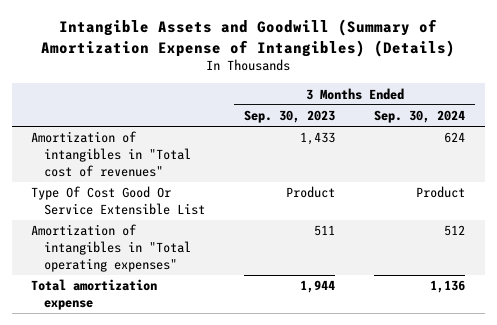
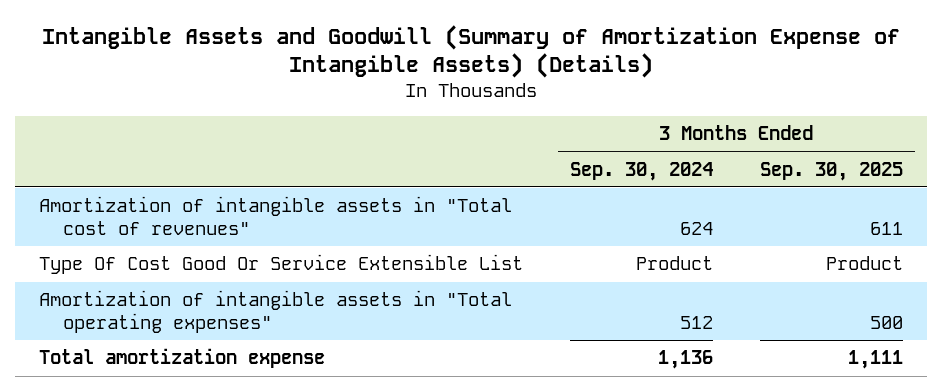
- Intangible Assets and Goodwill (Summary of Amortization Expense of Intangibles) (Details)
+ Intangible Assets and Goodwill (Summary of Amortization Expense of Intangible Assets) (Details)
- | 3 Months Ended Sep. 30, 2023 | 3 Months Ended Sep. 30, 2024
+ | 3 Months Ended Sep. 30, 2024 | 3 Months Ended Sep. 30, 2025
- Amortization of intangibles in "Total cost of revenues" | 1,433 | 624
+ Amortization of intangible assets in "Total cost of revenues" | 624 | 611
- Amortization of intangibles in "Total operating expenses" | 511 | 512
+ Amortization of intangible assets in "Total operating expenses" | 512 | 500

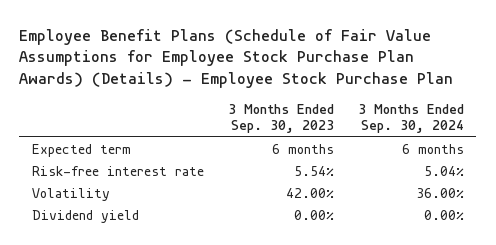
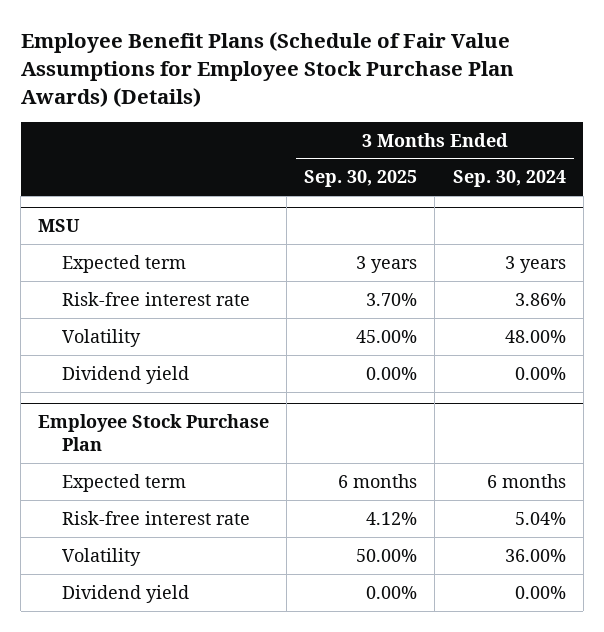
- Employee Benefit Plans (Schedule of Fair Value Assumptions for Employee Stock Purchase Plan Awards) (Details) - Employee Stock Purchase Plan
+ Employee Benefit Plans (Schedule of Fair Value Assumptions for Employee Stock Purchase Plan Awards) (Details)
- | 3 Months Ended Sep. 30, 2023 | 3 Months Ended Sep. 30, 2024
+ | 3 Months Ended Sep. 30, 2025 | 3 Months Ended Sep. 30, 2024
+ MSU
+ Expected term | 3 years | 3 years
+ Risk-free interest rate | 3.70% | 3.86%
+ Volatility | 45.00% | 48.00%
+ Dividend yield | 0.00% | 0.00%
+ Employee Stock Purchase Plan

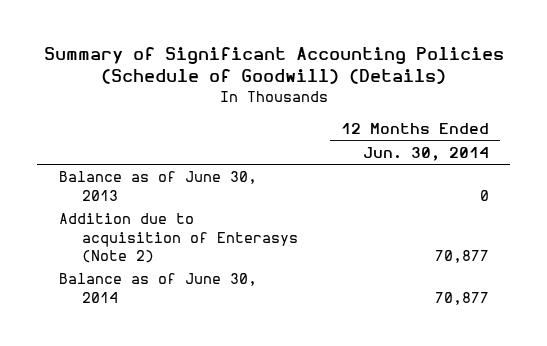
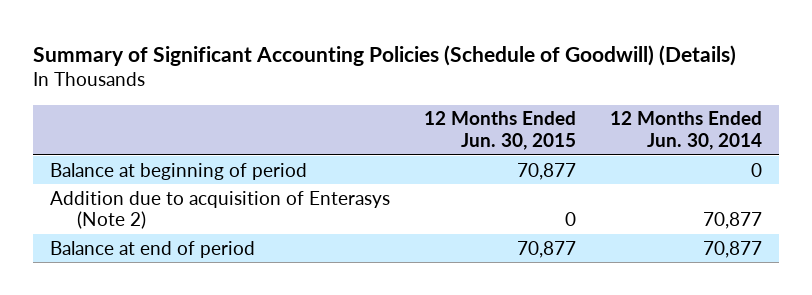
- | 12 Months Ended Jun. 30, 2014
+ | 12 Months Ended Jun. 30, 2015 | 12 Months Ended Jun. 30, 2014
- Balance as of June 30, 2013 | 0
+ Balance at beginning of period | 70,877 | 0
- Balance as of June 30, 2014 | 70,877
+ Balance at end of period | 70,877 | 70,877

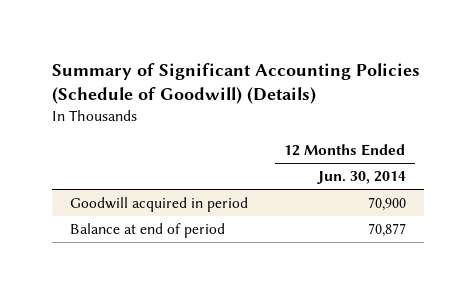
- | 12 Months Ended Jun. 30, 2015 | 12 Months Ended Jun. 30, 2014
+ | 12 Months Ended Jun. 30, 2014
- Balance at beginning of period | 70,877 | 0
- Addition due to acquisition of Enterasys (Note 2) | 0 | 70,877
+ Goodwill acquired in period | 70,900

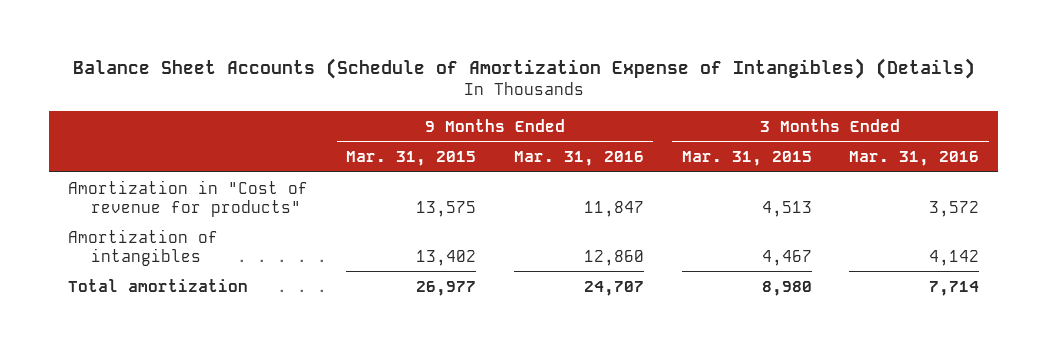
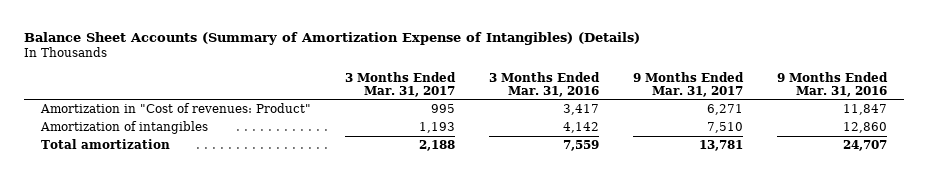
- Balance Sheet Accounts (Schedule of Amortization Expense of Intangibles) (Details)
+ Balance Sheet Accounts (Summary of Amortization Expense of Intangibles) (Details)
- | 9 Months Ended Mar. 31, 2015 | 9 Months Ended Mar. 31, 2016 | 3 Months Ended Mar. 31, 2015 | 3 Months Ended Mar. 31, 2016
+ | 3 Months Ended Mar. 31, 2017 | 3 Months Ended Mar. 31, 2016 | 9 Months Ended Mar. 31, 2017 | 9 Months Ended Mar. 31, 2016
- Amortization in "Cost of revenue for products" | 13,575 | 11,847 | 4,513 | 3,572
+ Amortization in "Cost of revenues: Product" | 995 | 3,417 | 6,271 | 11,847
- Total amortization | 26,977 | 24,707 | 8,980 | 7,714
+ Total amortization | 2,188 | 7,559 | 13,781 | 24,707

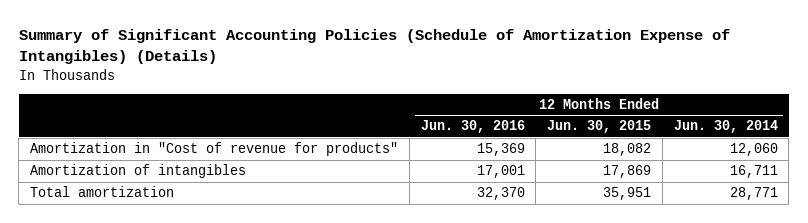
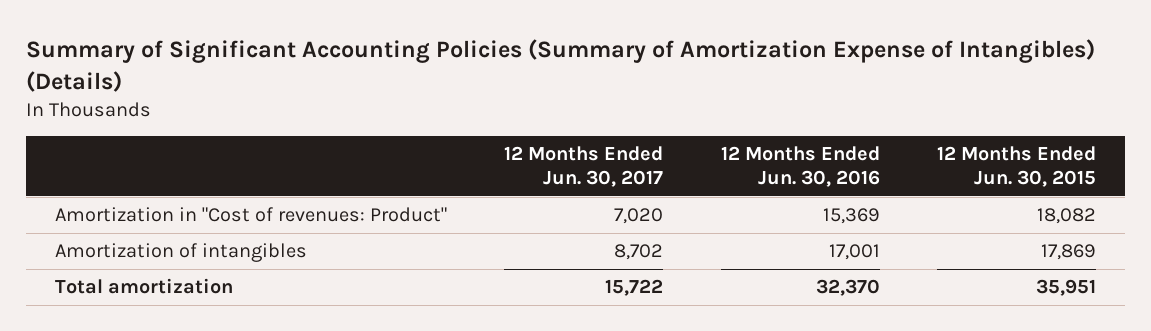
- Summary of Significant Accounting Policies (Schedule of Amortization Expense of Intangibles) (Details)
+ Summary of Significant Accounting Policies (Summary of Amortization Expense of Intangibles) (Details)
- | 12 Months Ended Jun. 30, 2016 | 12 Months Ended Jun. 30, 2015 | 12 Months Ended Jun. 30, 2014
+ | 12 Months Ended Jun. 30, 2017 | 12 Months Ended Jun. 30, 2016 | 12 Months Ended Jun. 30, 2015
- Amortization in "Cost of revenue for products" | 15,369 | 18,082 | 12,060
+ Amortization in "Cost of revenues: Product" | 7,020 | 15,369 | 18,082

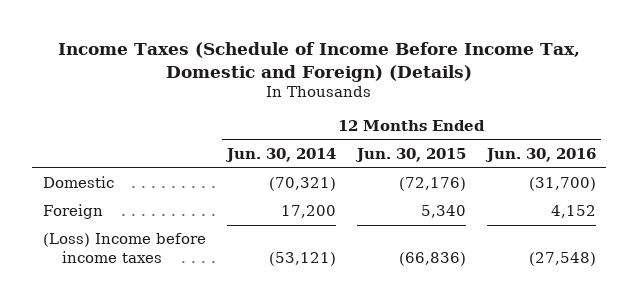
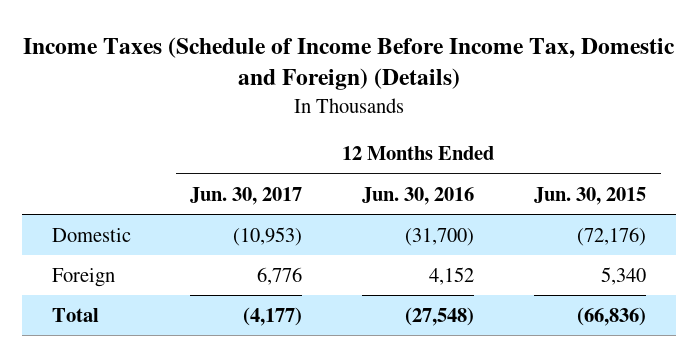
- | 12 Months Ended Jun. 30, 2014 | 12 Months Ended Jun. 30, 2015 | 12 Months Ended Jun. 30, 2016
+ | 12 Months Ended Jun. 30, 2017 | 12 Months Ended Jun. 30, 2016 | 12 Months Ended Jun. 30, 2015
- (Loss) Income before income taxes | (53,121) | (66,836) | (27,548)
+ Total | (4,177) | (27,548) | (66,836)

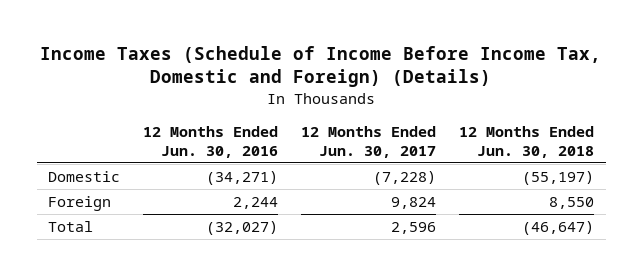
- | 12 Months Ended Jun. 30, 2017 | 12 Months Ended Jun. 30, 2016 | 12 Months Ended Jun. 30, 2015
+ | 12 Months Ended Jun. 30, 2016 | 12 Months Ended Jun. 30, 2017 | 12 Months Ended Jun. 30, 2018
- Domestic | (10,953) | (31,700) | (72,176)
- Foreign | 6,776 | 4,152 | 5,340
- Total | (4,177) | (27,548) | (66,836)
+ Domestic | (34,271) | (7,228) | (55,197)
+ Foreign | 2,244 | 9,824 | 8,550
+ Total | (32,027) | 2,596 | (46,647)

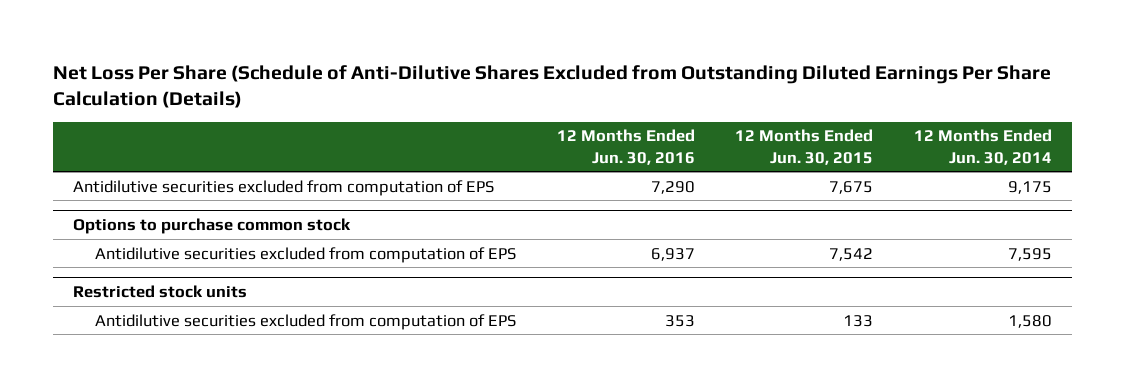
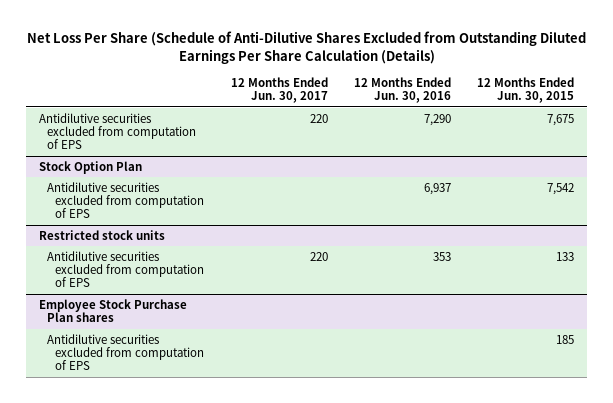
- | 12 Months Ended Jun. 30, 2016 | 12 Months Ended Jun. 30, 2015 | 12 Months Ended Jun. 30, 2014
+ | 12 Months Ended Jun. 30, 2017 | 12 Months Ended Jun. 30, 2016 | 12 Months Ended Jun. 30, 2015
- Options to purchase common stock
+ Stock Option Plan
+ Employee Stock Purchase Plan shares
+ Antidilutive securities excluded from computation of EPS | | | 185

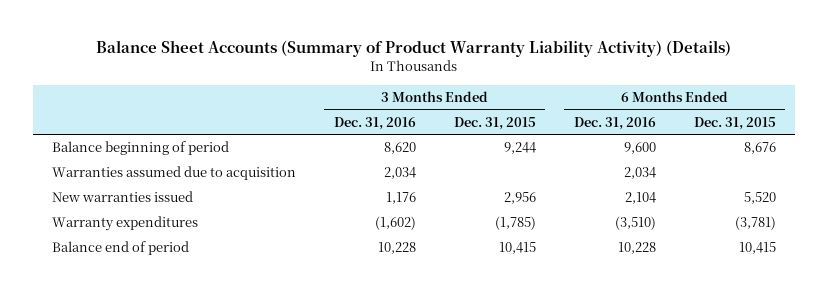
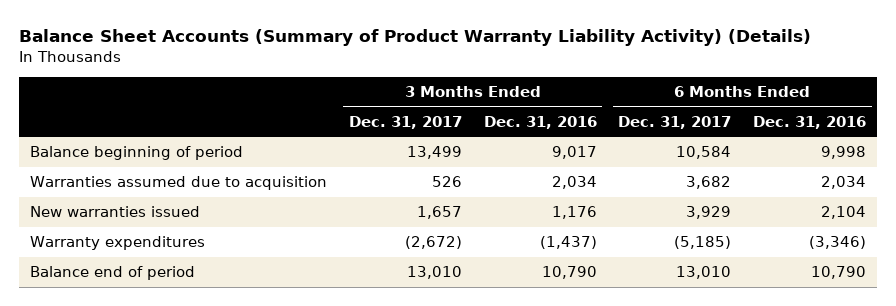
- | 3 Months Ended Dec. 31, 2016 | 3 Months Ended Dec. 31, 2015 | 6 Months Ended Dec. 31, 2016 | 6 Months Ended Dec. 31, 2015
+ | 3 Months Ended Dec. 31, 2017 | 3 Months Ended Dec. 31, 2016 | 6 Months Ended Dec. 31, 2017 | 6 Months Ended Dec. 31, 2016
- Balance beginning of period | 8,620 | 9,244 | 9,600 | 8,676
+ Balance beginning of period | 13,499 | 9,017 | 10,584 | 9,998
- Warranty expenditures | (1,602) | (1,785) | (3,510) | (3,781)
- Balance end of period | 10,228 | 10,415 | 10,228 | 10,415
+ Warranty expenditures | (2,672) | (1,437) | (5,185) | (3,346)
+ Balance end of period | 13,010 | 10,790 | 13,010 | 10,790

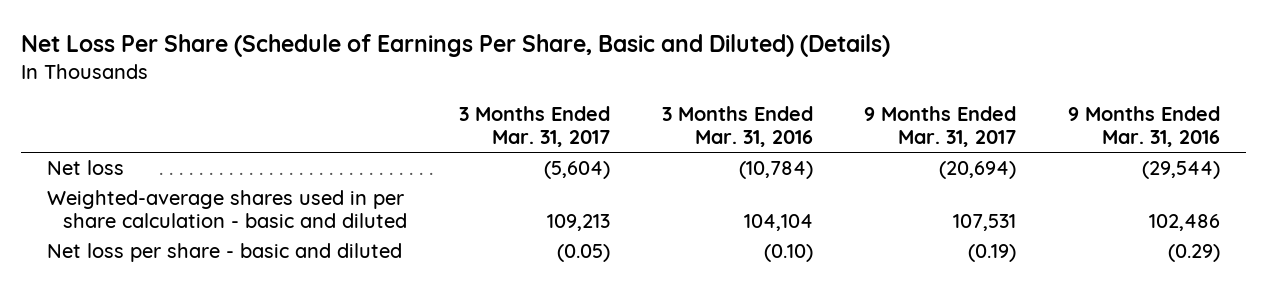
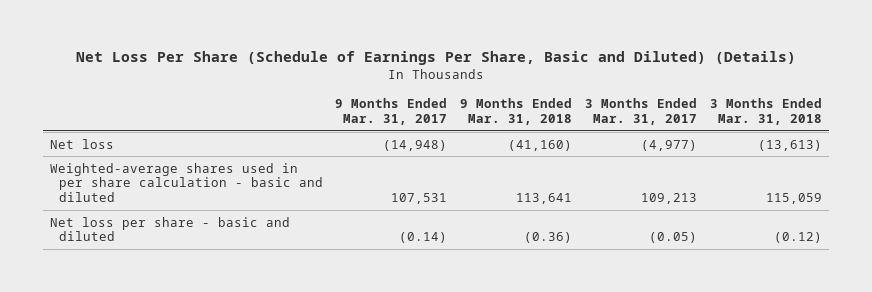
- | 3 Months Ended Mar. 31, 2017 | 3 Months Ended Mar. 31, 2016 | 9 Months Ended Mar. 31, 2017 | 9 Months Ended Mar. 31, 2016
+ | 9 Months Ended Mar. 31, 2017 | 9 Months Ended Mar. 31, 2018 | 3 Months Ended Mar. 31, 2017 | 3 Months Ended Mar. 31, 2018
- Net loss | (5,604) | (10,784) | (20,694) | (29,544)
+ Net loss | (14,948) | (41,160) | (4,977) | (13,613)
- Net loss per share - basic and diluted | (0.05) | (0.10) | (0.19) | (0.29)
+ Net loss per share - basic and diluted | (0.14) | (0.36) | (0.05) | (0.12)

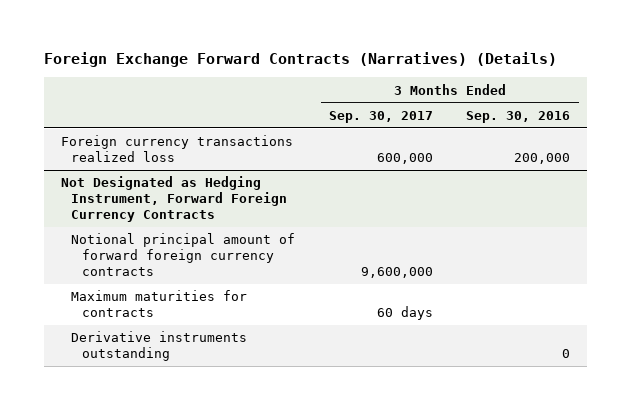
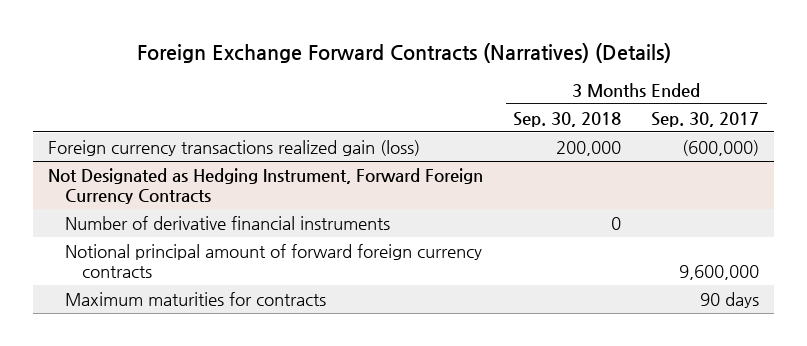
- | 3 Months Ended Sep. 30, 2017 | 3 Months Ended Sep. 30, 2016
+ | 3 Months Ended Sep. 30, 2018 | 3 Months Ended Sep. 30, 2017
- Foreign currency transactions realized loss | 600,000 | 200,000
+ Foreign currency transactions realized gain (loss) | 200,000 | (600,000)
@ Not Designated as Hedging Instrument, Forward Foreign Currency Contracts
+ Number of derivative financial instruments | 0 |
- Maximum maturities for contracts | 60 days |
- Derivative instruments outstanding | | 0
+ Maximum maturities for contracts | | 90 days

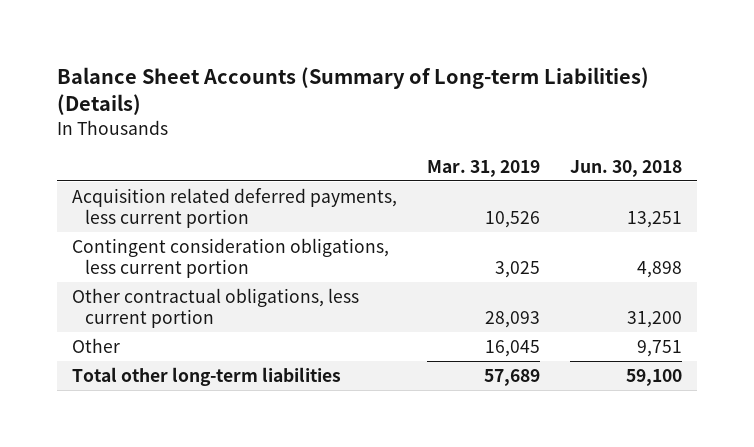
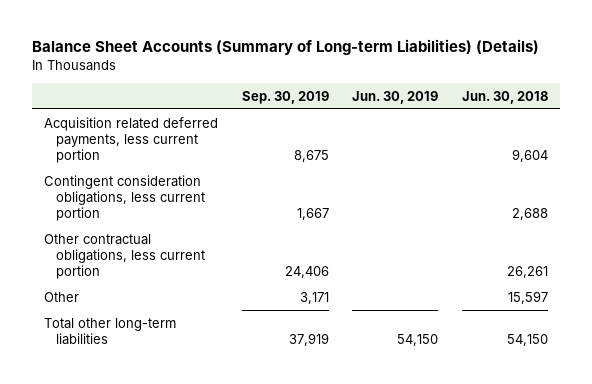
- | Mar. 31, 2019 | Jun. 30, 2018
+ | Sep. 30, 2019 | Jun. 30, 2019 | Jun. 30, 2018
- Acquisition related deferred payments, less current portion | 10,526 | 13,251
- Contingent consideration obligations, less current portion | 3,025 | 4,898
- Other contractual obligations, less current portion | 28,093 | 31,200
- Other | 16,045 | 9,751
- Total other long-term liabilities | 57,689 | 59,100
+ Acquisition related deferred payments, less current portion | 8,675 | | 9,604
+ Contingent consideration obligations, less current portion | 1,667 | | 2,688
+ Other contractual obligations, less current portion | 24,406 | | 26,261
+ Other | 3,171 | | 15,597
+ Total other long-term liabilities | 37,919 | 54,150 | 54,150

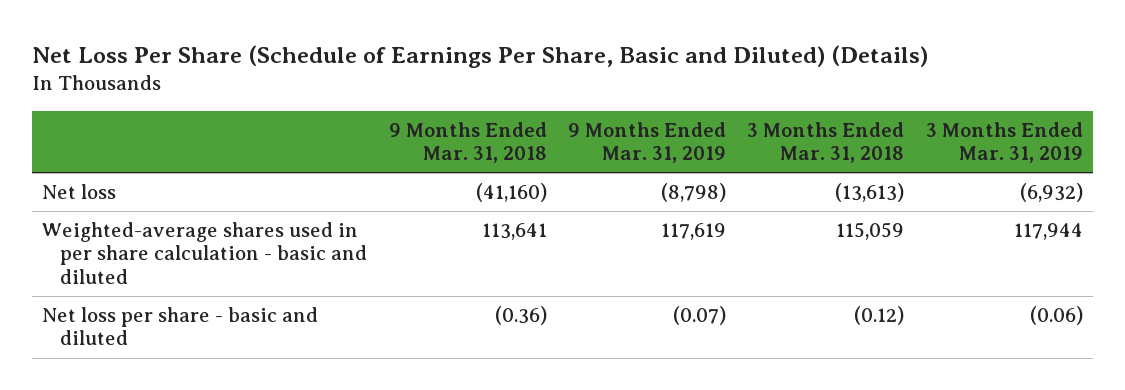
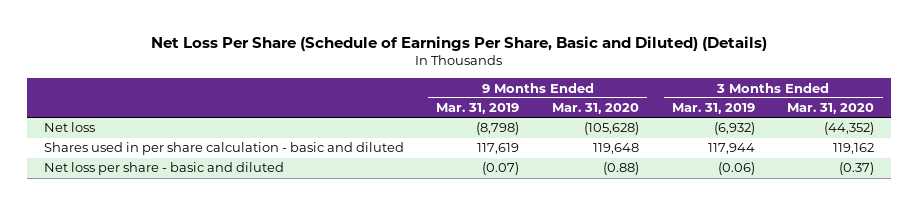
- | 9 Months Ended Mar. 31, 2018 | 9 Months Ended Mar. 31, 2019 | 3 Months Ended Mar. 31, 2018 | 3 Months Ended Mar. 31, 2019
+ | 9 Months Ended Mar. 31, 2019 | 9 Months Ended Mar. 31, 2020 | 3 Months Ended Mar. 31, 2019 | 3 Months Ended Mar. 31, 2020
- Weighted-average shares used in per share calculation - basic and diluted | 113,641 | 117,619 | 115,059 | 117,944
+ Shares used in per share calculation - basic and diluted | 117,619 | 119,648 | 117,944 | 119,162

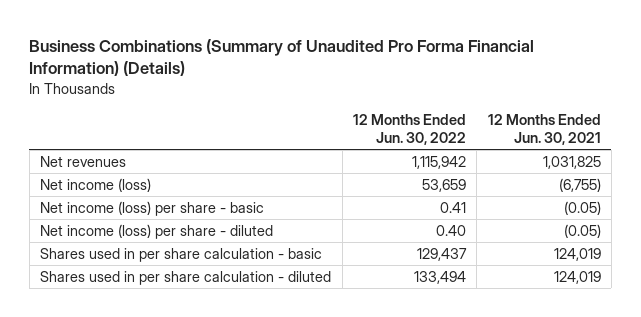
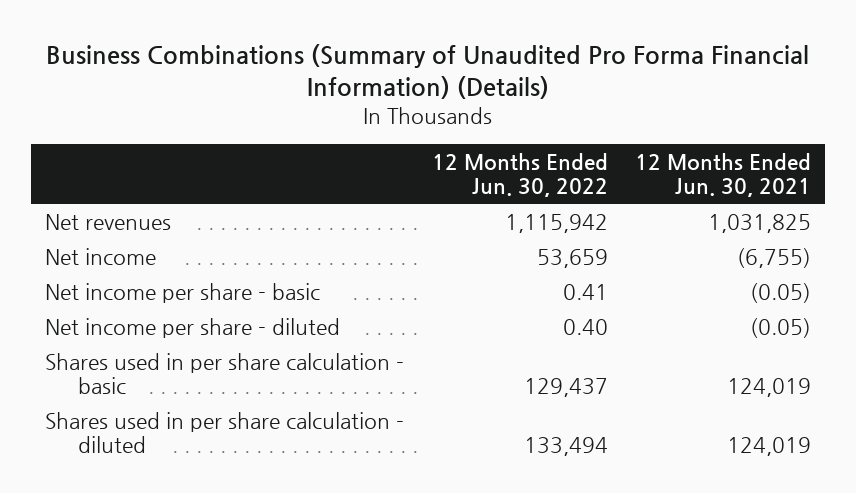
- Net income (loss) | 53,659 | (6,755)
- Net income (loss) per share - basic | 0.41 | (0.05)
- Net income (loss) per share - diluted | 0.40 | (0.05)
+ Net income | 53,659 | (6,755)
+ Net income per share - basic | 0.41 | (0.05)
+ Net income per share - diluted | 0.40 | (0.05)

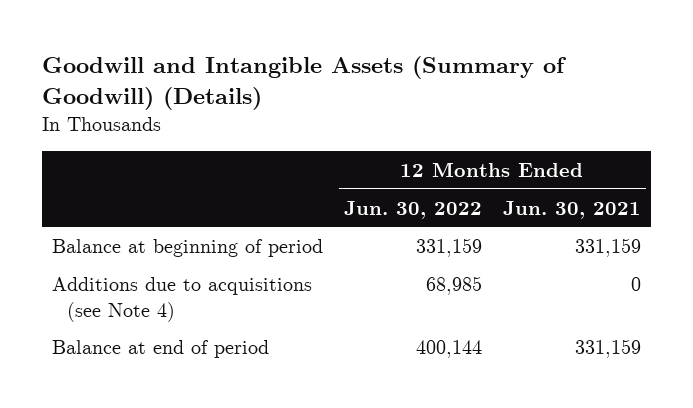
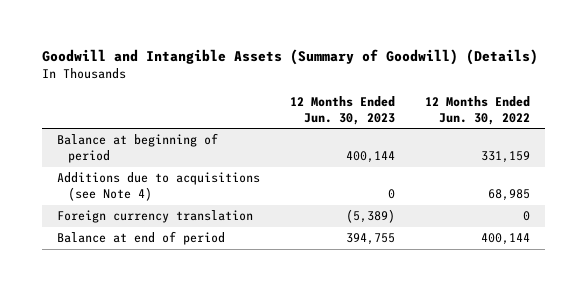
- | 12 Months Ended Jun. 30, 2022 | 12 Months Ended Jun. 30, 2021
+ | 12 Months Ended Jun. 30, 2023 | 12 Months Ended Jun. 30, 2022
+ Foreign currency translation | (5,389) | 0

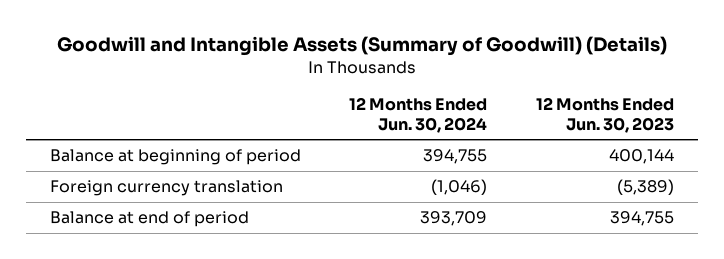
- | 12 Months Ended Jun. 30, 2023 | 12 Months Ended Jun. 30, 2022
+ | 12 Months Ended Jun. 30, 2024 | 12 Months Ended Jun. 30, 2023
- Additions due to acquisitions (see Note 4) | 0 | 68,985

